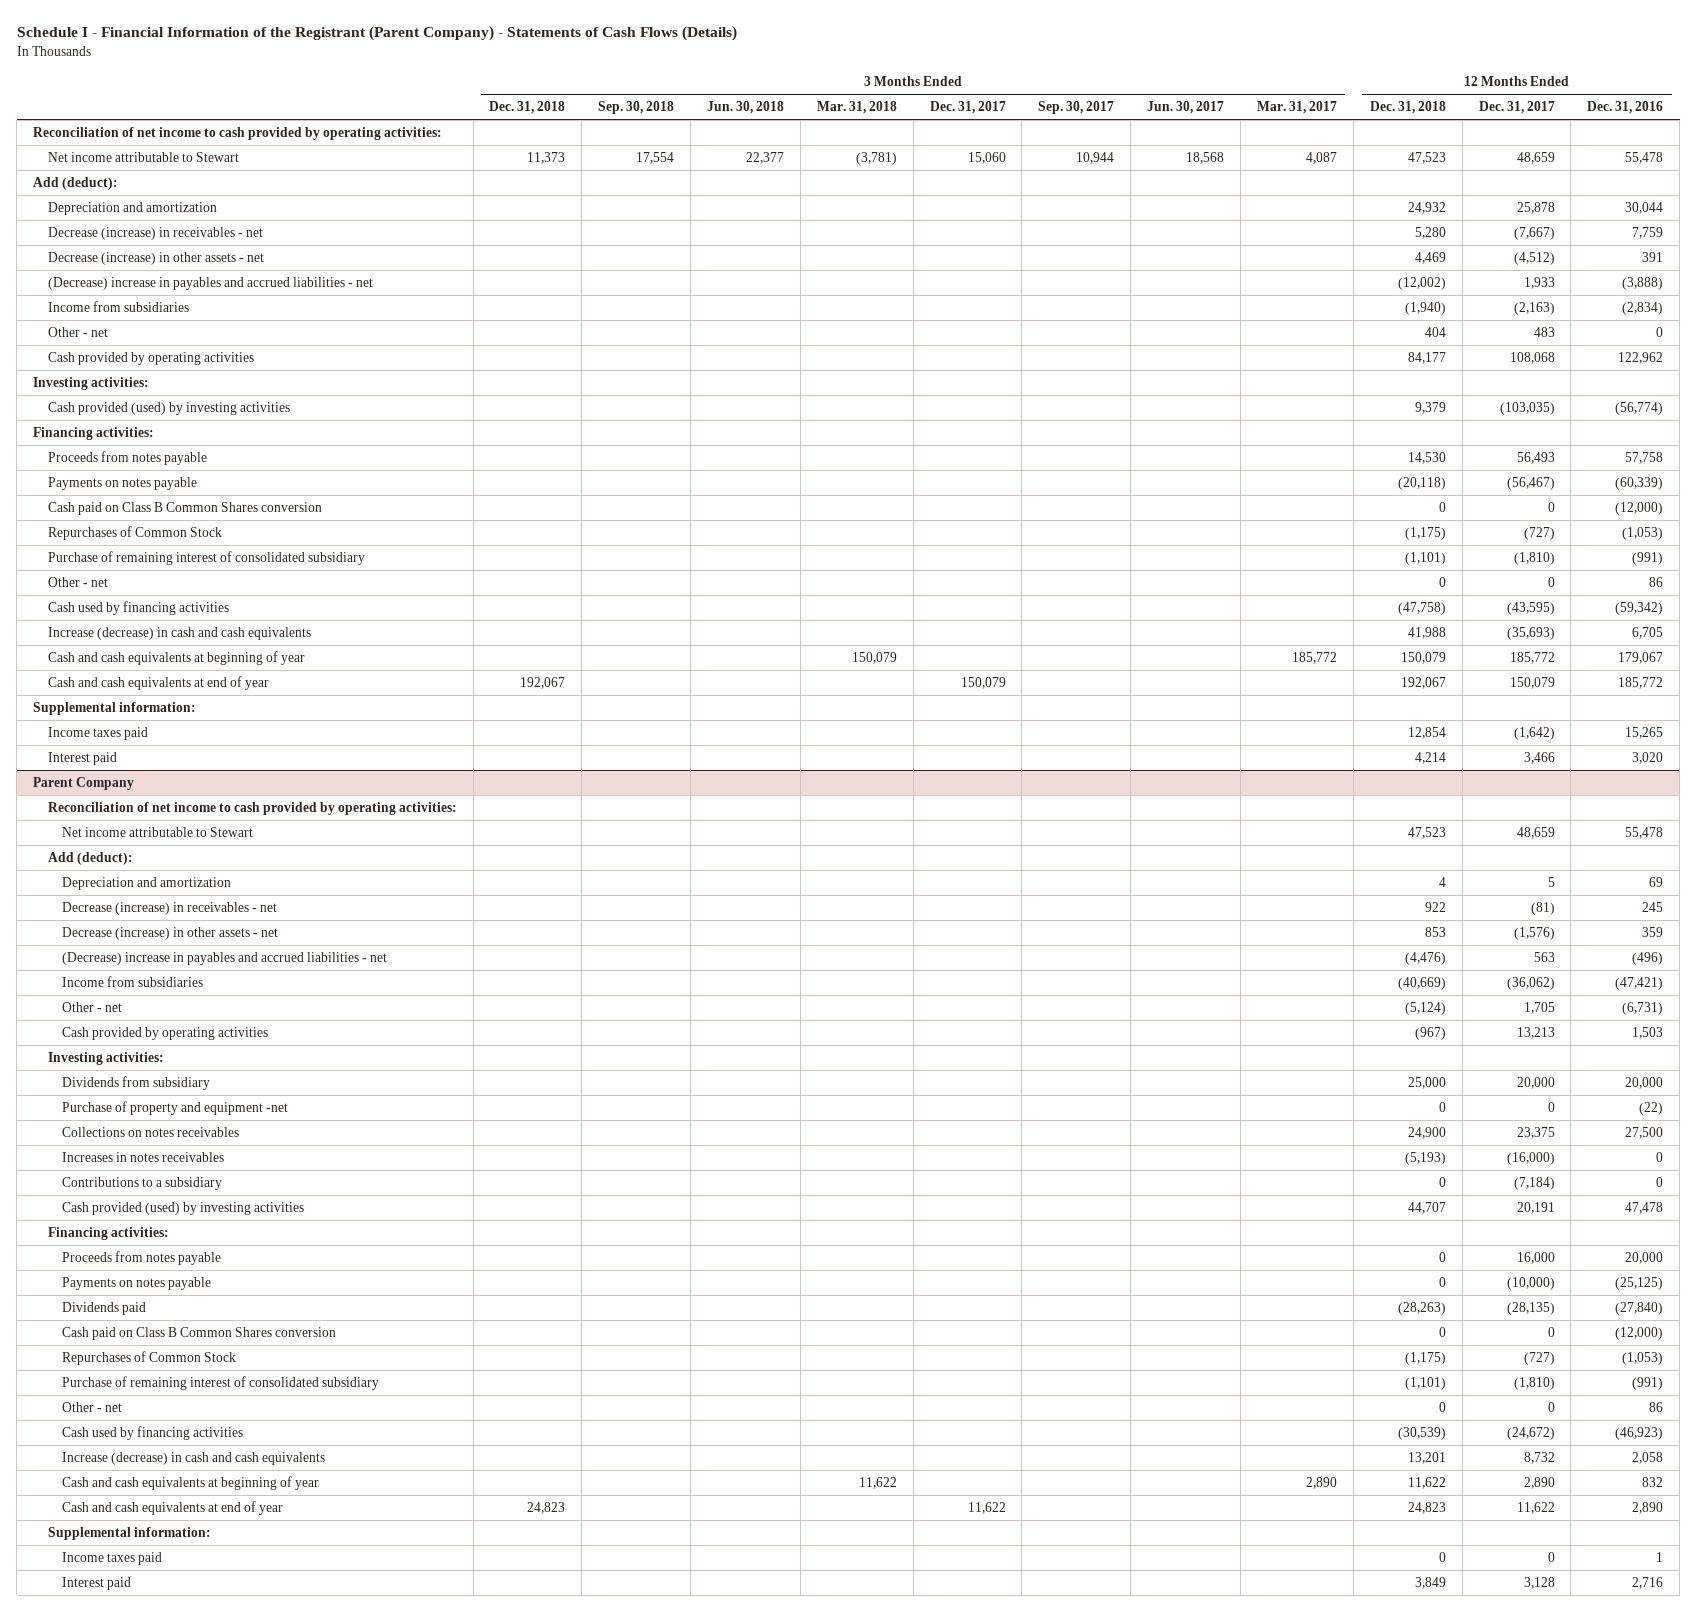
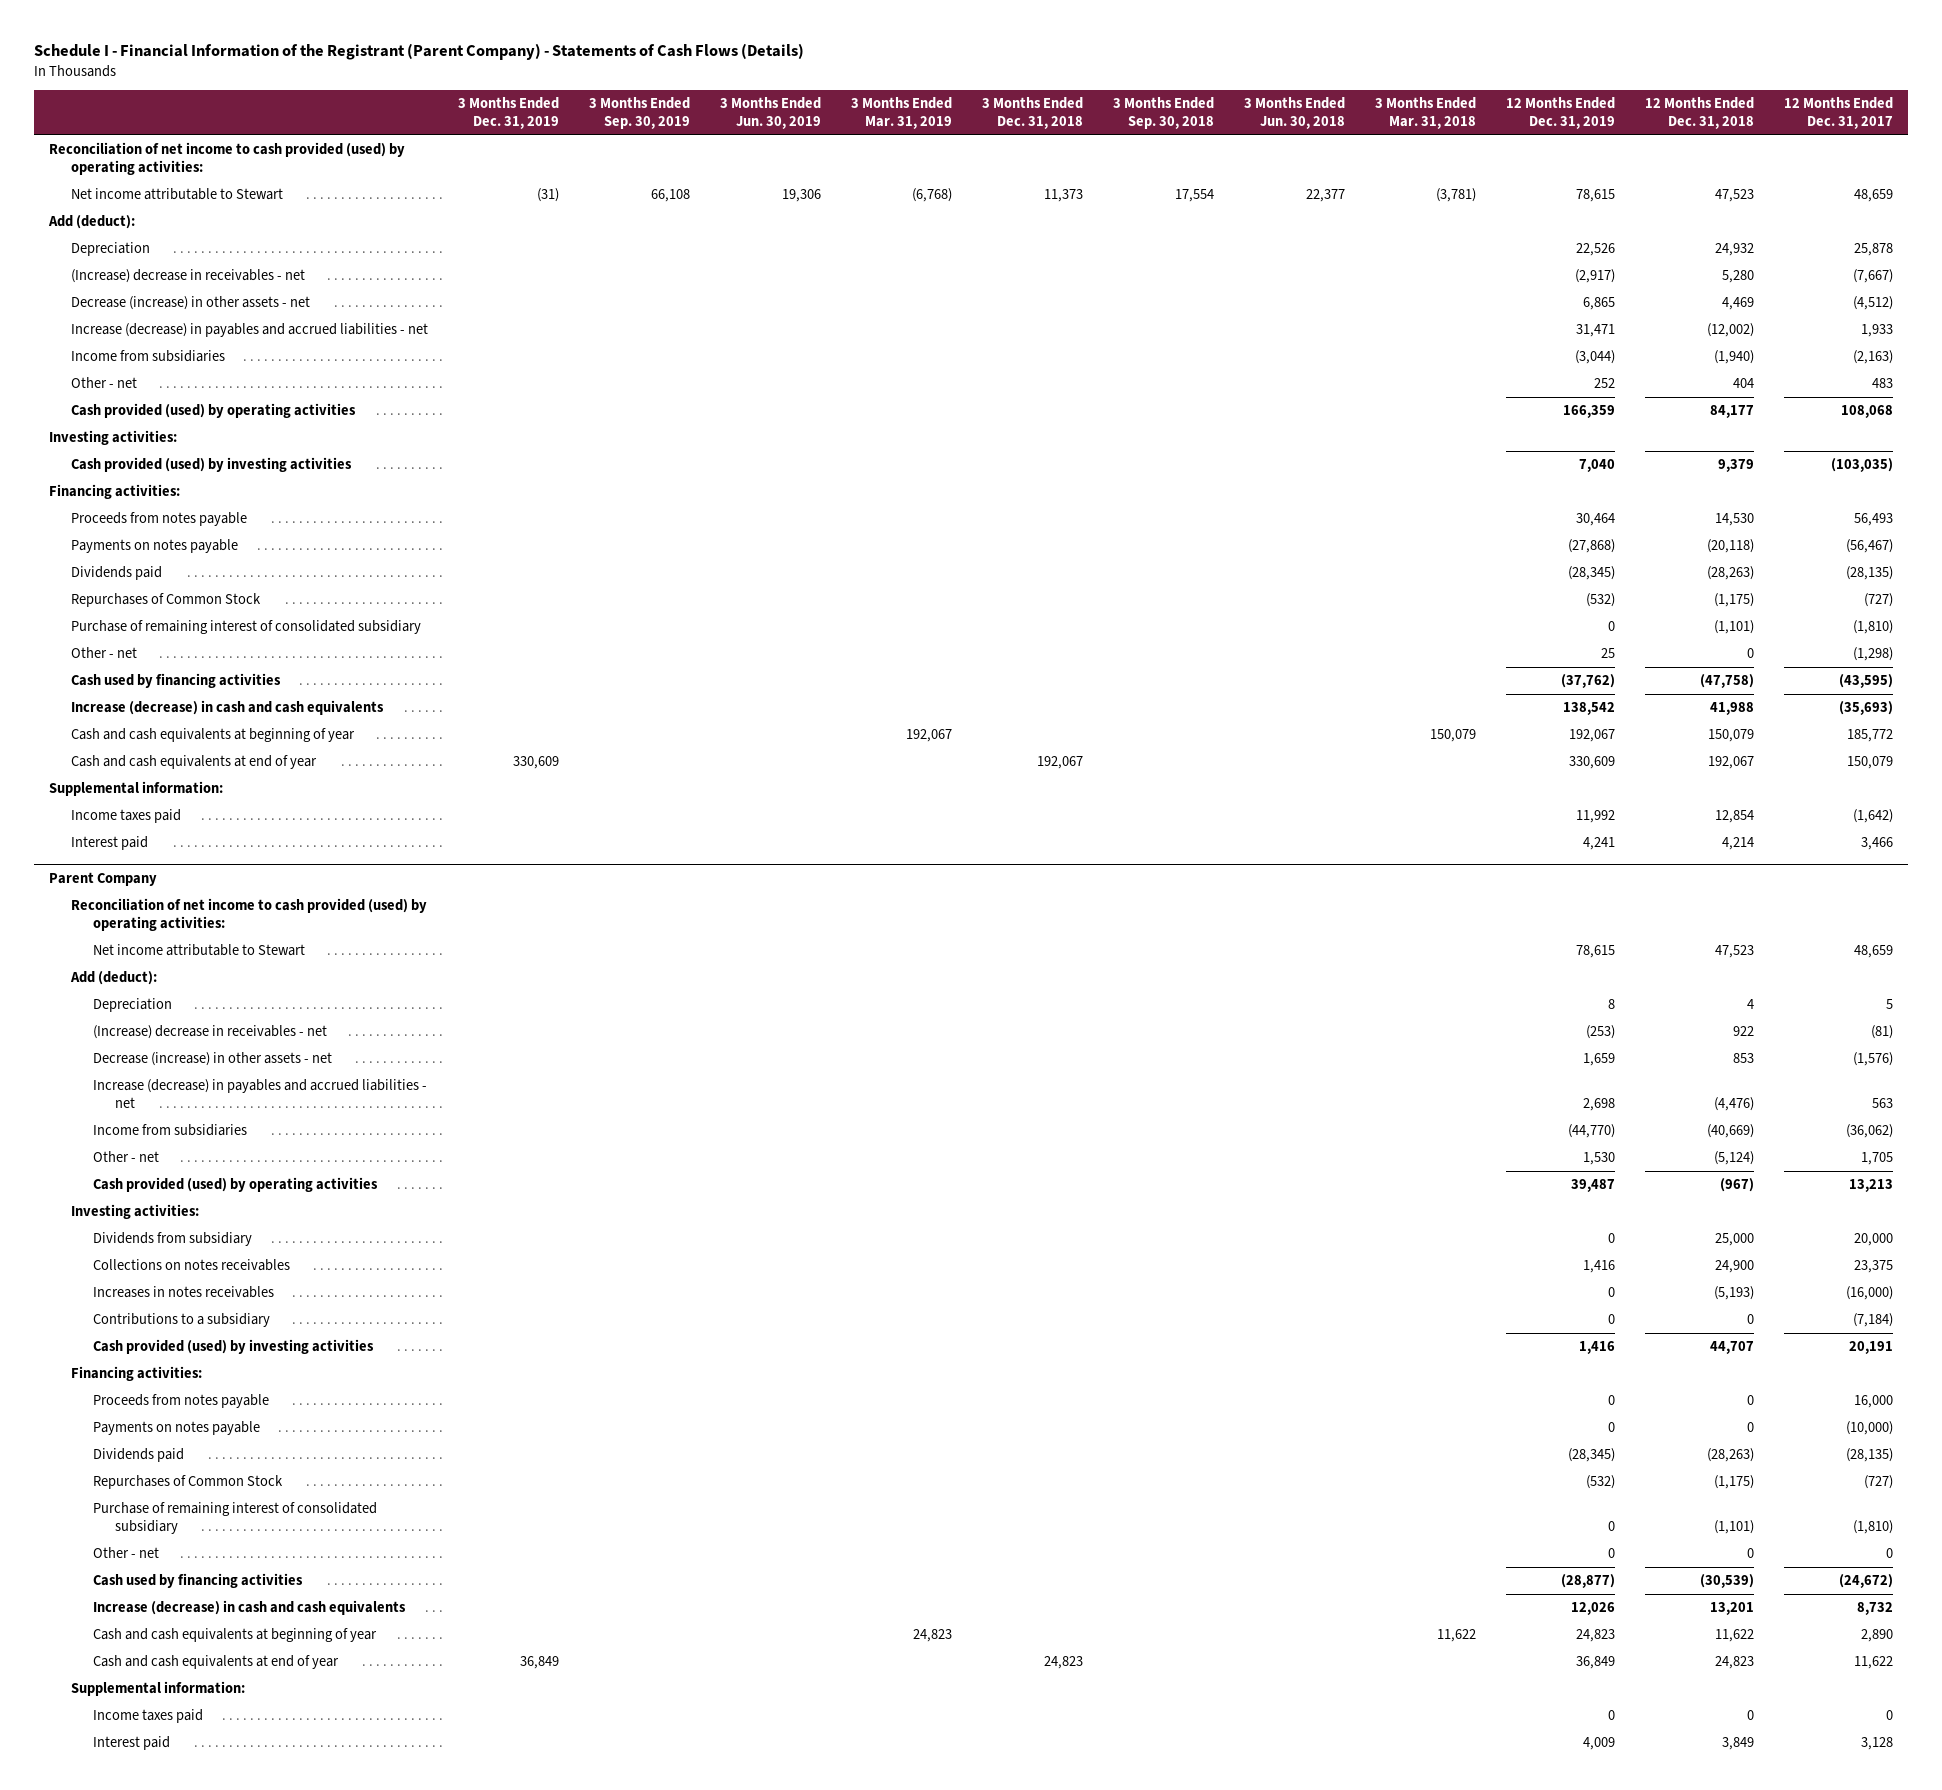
- | 3 Months Ended Dec. 31, 2018 | 3 Months Ended Sep. 30, 2018 | 3 Months Ended Jun. 30, 2018 | 3 Months Ended Mar. 31, 2018 | 3 Months Ended Dec. 31, 2017 | 3 Months Ended Sep. 30, 2017 | 3 Months Ended Jun. 30, 2017 | 3 Months Ended Mar. 31, 2017 | 12 Months Ended Dec. 31, 2018 | 12 Months Ended Dec. 31, 2017 | 12 Months Ended Dec. 31, 2016
+ | 3 Months Ended Dec. 31, 2019 | 3 Months Ended Sep. 30, 2019 | 3 Months Ended Jun. 30, 2019 | 3 Months Ended Mar. 31, 2019 | 3 Months Ended Dec. 31, 2018 | 3 Months Ended Sep. 30, 2018 | 3 Months Ended Jun. 30, 2018 | 3 Months Ended Mar. 31, 2018 | 12 Months Ended Dec. 31, 2019 | 12 Months Ended Dec. 31, 2018 | 12 Months Ended Dec. 31, 2017
- Reconciliation of net income to cash provided by operating activities:
+ Reconciliation of net income to cash provided (used) by operating activities:
- Depreciation and amortization | | | | | | | | | 24,932 | 25,878 | 30,044
- Decrease (increase) in receivables - net | | | | | | | | | 5,280 | (7,667) | 7,759
+ Depreciation | | | | | | | | | 22,526 | 24,932 | 25,878
+ (Increase) decrease in receivables - net | | | | | | | | | (2,917) | 5,280 | (7,667)
- (Decrease) increase in payables and accrued liabilities - net | | | | | | | | | (12,002) | 1,933 | (3,888)
+ Increase (decrease) in payables and accrued liabilities - net | | | | | | | | | 31,471 | (12,002) | 1,933
- Cash provided by operating activities | | | | | | | | | 84,177 | 108,068 | 122,962
+ Cash provided (used) by operating activities | | | | | | | | | 166,359 | 84,177 | 108,068
- Cash paid on Class B Common Shares conversion | | | | | | | | | 0 | 0 | (12,000)
+ Dividends paid | | | | | | | | | (28,345) | (28,263) | (28,135)
- Other - net | | | | | | | | | 0 | 0 | 86
+ Other - net | | | | | | | | | 25 | 0 | (1,298)
@ Parent Company
- Reconciliation of net income to cash provided by operating activities:
+ Reconciliation of net income to cash provided (used) by operating activities:
- Depreciation and amortization | | | | | | | | | 4 | 5 | 69
- Decrease (increase) in receivables - net | | | | | | | | | 922 | (81) | 245
+ Depreciation | | | | | | | | | 8 | 4 | 5
+ (Increase) decrease in receivables - net | | | | | | | | | (253) | 922 | (81)
- (Decrease) increase in payables and accrued liabilities - net | | | | | | | | | (4,476) | 563 | (496)
+ Increase (decrease) in payables and accrued liabilities - net | | | | | | | | | 2,698 | (4,476) | 563
- Cash provided by operating activities | | | | | | | | | (967) | 13,213 | 1,503
+ Cash provided (used) by operating activities | | | | | | | | | 39,487 | (967) | 13,213
- Purchase of property and equipment -net | | | | | | | | | 0 | 0 | (22)
- Cash paid on Class B Common Shares conversion | | | | | | | | | 0 | 0 | (12,000)

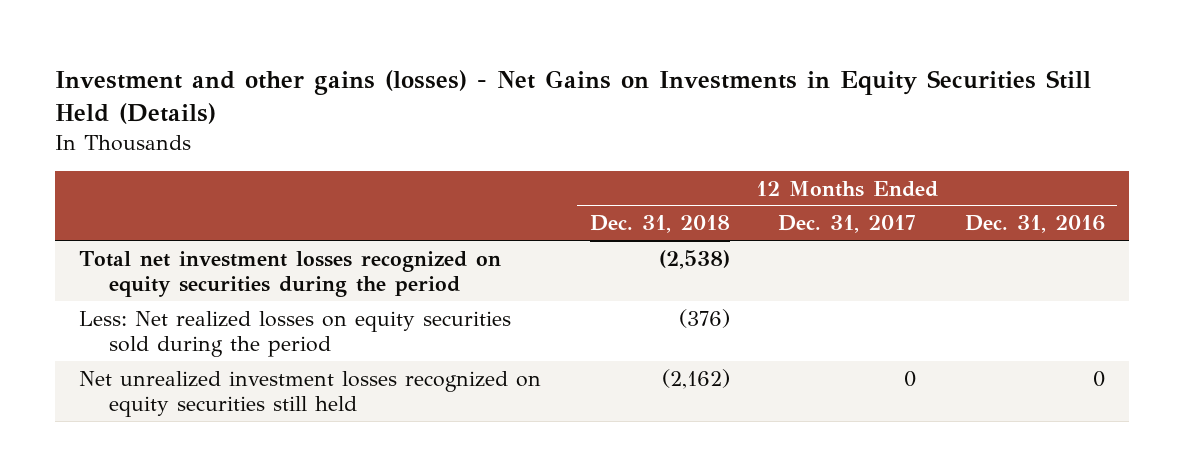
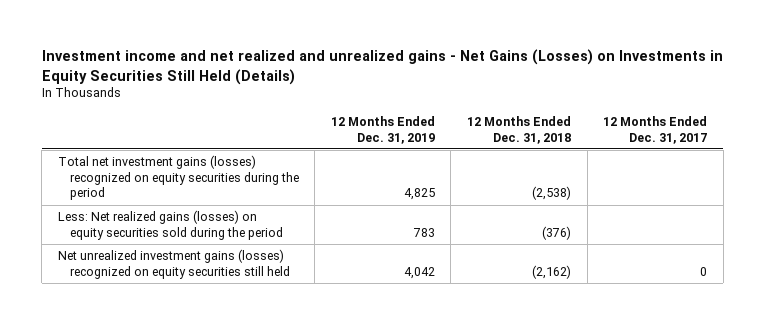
- Investment and other gains (losses) - Net Gains on Investments in Equity Securities Still Held (Details)
+ Investment income and net realized and unrealized gains - Net Gains (Losses) on Investments in Equity Securities Still Held (Details)
- | 12 Months Ended Dec. 31, 2018 | 12 Months Ended Dec. 31, 2017 | 12 Months Ended Dec. 31, 2016
+ | 12 Months Ended Dec. 31, 2019 | 12 Months Ended Dec. 31, 2018 | 12 Months Ended Dec. 31, 2017
- Total net investment losses recognized on equity securities during the period | (2,538) | |
- Less: Net realized losses on equity securities sold during the period | (376) | |
- Net unrealized investment losses recognized on equity securities still held | (2,162) | 0 | 0
+ Total net investment gains (losses) recognized on equity securities during the period | 4,825 | (2,538) |
+ Less: Net realized gains (losses) on equity securities sold during the period | 783 | (376) |
+ Net unrealized investment gains (losses) recognized on equity securities still held | 4,042 | (2,162) | 0

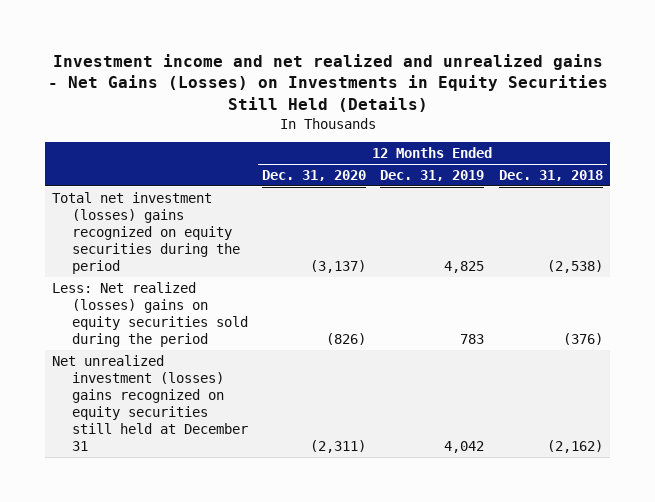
- | 12 Months Ended Dec. 31, 2019 | 12 Months Ended Dec. 31, 2018 | 12 Months Ended Dec. 31, 2017
+ | 12 Months Ended Dec. 31, 2020 | 12 Months Ended Dec. 31, 2019 | 12 Months Ended Dec. 31, 2018
- Total net investment gains (losses) recognized on equity securities during the period | 4,825 | (2,538) |
- Less: Net realized gains (losses) on equity securities sold during the period | 783 | (376) |
- Net unrealized investment gains (losses) recognized on equity securities still held | 4,042 | (2,162) | 0
+ Total net investment (losses) gains recognized on equity securities during the period | (3,137) | 4,825 | (2,538)
+ Less: Net realized (losses) gains on equity securities sold during the period | (826) | 783 | (376)
+ Net unrealized investment (losses) gains recognized on equity securities still held at December 31 | (2,311) | 4,042 | (2,162)

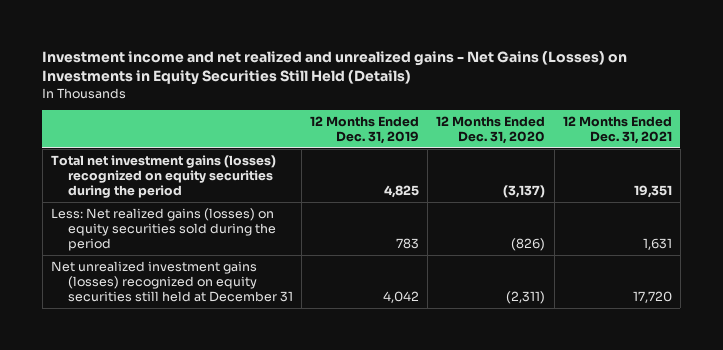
- | 12 Months Ended Dec. 31, 2020 | 12 Months Ended Dec. 31, 2019 | 12 Months Ended Dec. 31, 2018
+ | 12 Months Ended Dec. 31, 2019 | 12 Months Ended Dec. 31, 2020 | 12 Months Ended Dec. 31, 2021
- Total net investment (losses) gains recognized on equity securities during the period | (3,137) | 4,825 | (2,538)
- Less: Net realized (losses) gains on equity securities sold during the period | (826) | 783 | (376)
- Net unrealized investment (losses) gains recognized on equity securities still held at December 31 | (2,311) | 4,042 | (2,162)
+ Total net investment gains (losses) recognized on equity securities during the period | 4,825 | (3,137) | 19,351
+ Less: Net realized gains (losses) on equity securities sold during the period | 783 | (826) | 1,631
+ Net unrealized investment gains (losses) recognized on equity securities still held at December 31 | 4,042 | (2,311) | 17,720

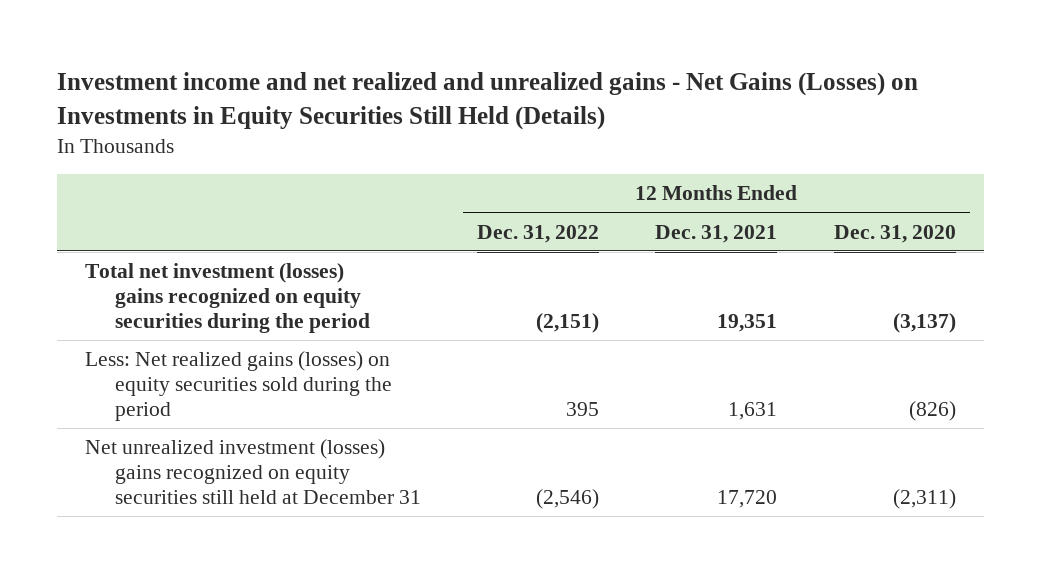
- | 12 Months Ended Dec. 31, 2019 | 12 Months Ended Dec. 31, 2020 | 12 Months Ended Dec. 31, 2021
+ | 12 Months Ended Dec. 31, 2022 | 12 Months Ended Dec. 31, 2021 | 12 Months Ended Dec. 31, 2020
- Total net investment gains (losses) recognized on equity securities during the period | 4,825 | (3,137) | 19,351
+ Total net investment (losses) gains recognized on equity securities during the period | (2,151) | 19,351 | (3,137)
- Net unrealized investment gains (losses) recognized on equity securities still held at December 31 | 4,042 | (2,311) | 17,720
+ Net unrealized investment (losses) gains recognized on equity securities still held at December 31 | (2,546) | 17,720 | (2,311)

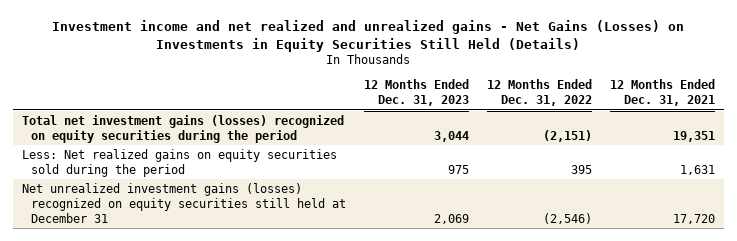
- | 12 Months Ended Dec. 31, 2022 | 12 Months Ended Dec. 31, 2021 | 12 Months Ended Dec. 31, 2020
+ | 12 Months Ended Dec. 31, 2023 | 12 Months Ended Dec. 31, 2022 | 12 Months Ended Dec. 31, 2021
- Total net investment (losses) gains recognized on equity securities during the period | (2,151) | 19,351 | (3,137)
- Less: Net realized gains (losses) on equity securities sold during the period | 395 | 1,631 | (826)
- Net unrealized investment (losses) gains recognized on equity securities still held at December 31 | (2,546) | 17,720 | (2,311)
+ Total net investment gains (losses) recognized on equity securities during the period | 3,044 | (2,151) | 19,351
+ Less: Net realized gains on equity securities sold during the period | 975 | 395 | 1,631
+ Net unrealized investment gains (losses) recognized on equity securities still held at December 31 | 2,069 | (2,546) | 17,720

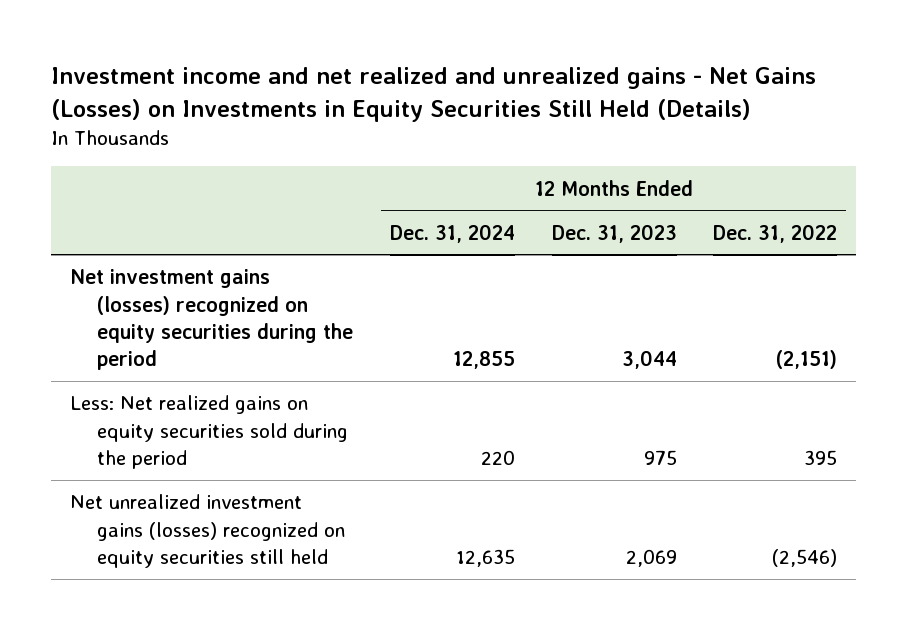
- | 12 Months Ended Dec. 31, 2023 | 12 Months Ended Dec. 31, 2022 | 12 Months Ended Dec. 31, 2021
+ | 12 Months Ended Dec. 31, 2024 | 12 Months Ended Dec. 31, 2023 | 12 Months Ended Dec. 31, 2022
- Total net investment gains (losses) recognized on equity securities during the period | 3,044 | (2,151) | 19,351
+ Net investment gains (losses) recognized on equity securities during the period | 12,855 | 3,044 | (2,151)
- Net unrealized investment gains (losses) recognized on equity securities still held at December 31 | 2,069 | (2,546) | 17,720
+ Net unrealized investment gains (losses) recognized on equity securities still held | 12,635 | 2,069 | (2,546)

